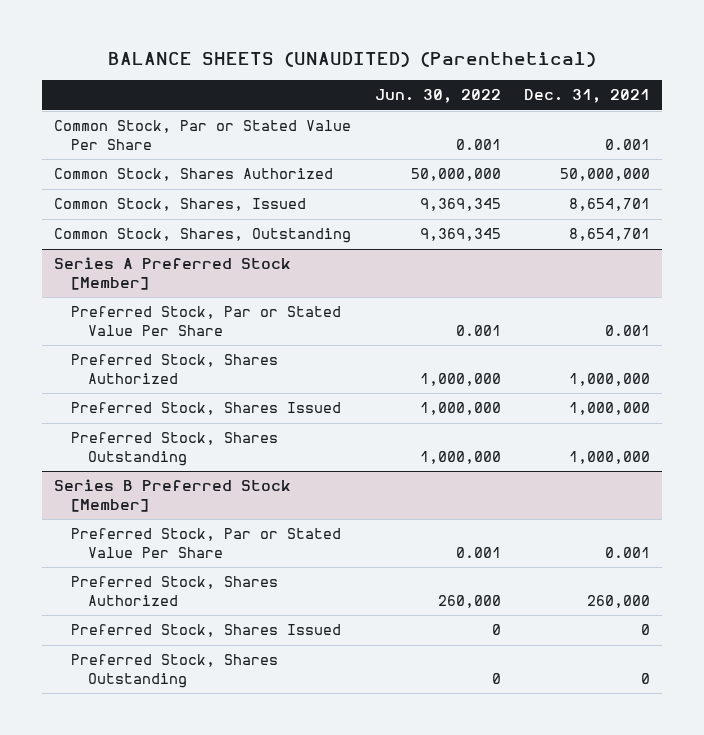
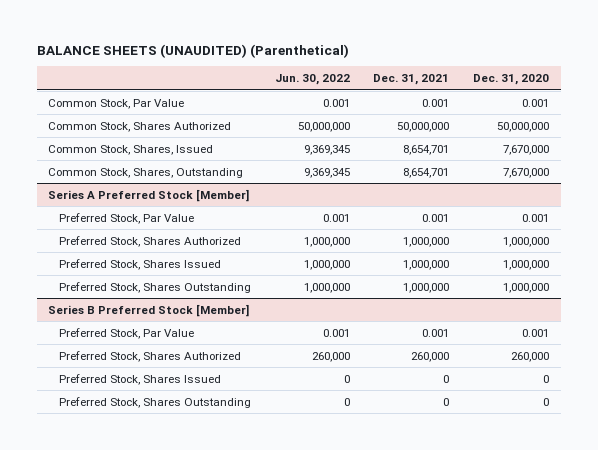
- | Jun. 30, 2022 | Dec. 31, 2021
+ | Jun. 30, 2022 | Dec. 31, 2021 | Dec. 31, 2020
- Common Stock, Par or Stated Value Per Share | 0.001 | 0.001
+ Common Stock, Par Value | 0.001 | 0.001 | 0.001
@ Series A Preferred Stock [Member]
- Preferred Stock, Par or Stated Value Per Share | 0.001 | 0.001
+ Preferred Stock, Par Value | 0.001 | 0.001 | 0.001
@ Series B Preferred Stock [Member]
- Preferred Stock, Par or Stated Value Per Share | 0.001 | 0.001
+ Preferred Stock, Par Value | 0.001 | 0.001 | 0.001

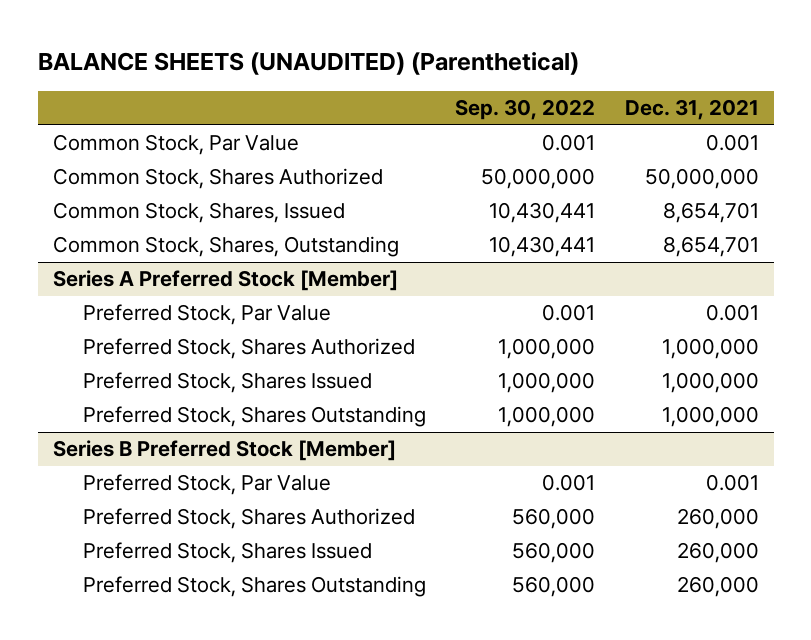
- | Jun. 30, 2022 | Dec. 31, 2021 | Dec. 31, 2020
+ | Sep. 30, 2022 | Dec. 31, 2021
@ Series B Preferred Stock [Member]
- Preferred Stock, Shares Issued | 0 | 0 | 0
- Preferred Stock, Shares Outstanding | 0 | 0 | 0
+ Preferred Stock, Shares Issued | 560,000 | 260,000
+ Preferred Stock, Shares Outstanding | 560,000 | 260,000

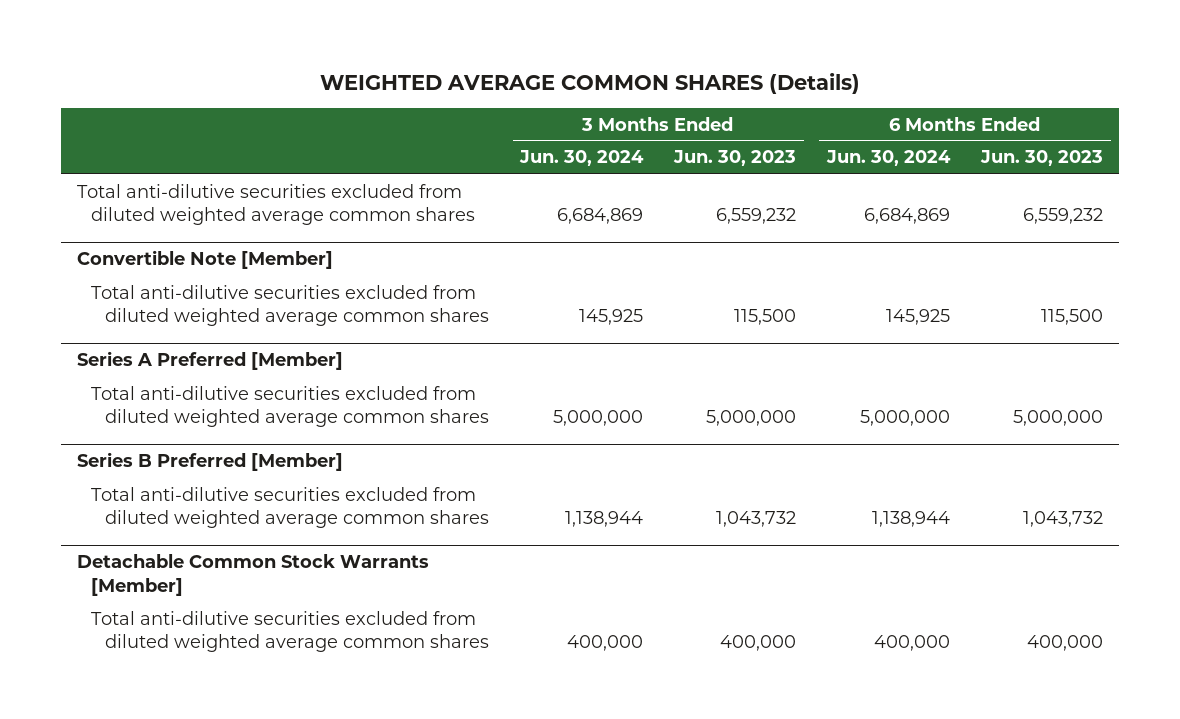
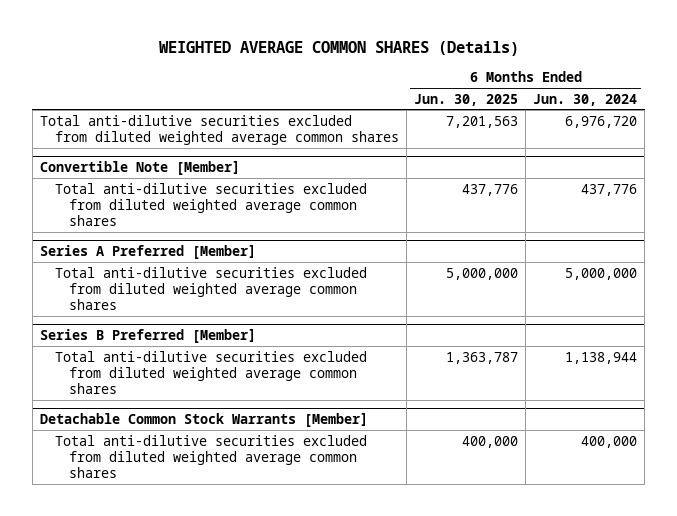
- | 3 Months Ended Jun. 30, 2024 | 3 Months Ended Jun. 30, 2023 | 6 Months Ended Jun. 30, 2024 | 6 Months Ended Jun. 30, 2023
+ | 6 Months Ended Jun. 30, 2025 | 6 Months Ended Jun. 30, 2024
- Total anti-dilutive securities excluded from diluted weighted average common shares | 6,684,869 | 6,559,232 | 6,684,869 | 6,559,232
+ Total anti-dilutive securities excluded from diluted weighted average common shares | 7,201,563 | 6,976,720
@ Convertible Note [Member]
- Total anti-dilutive securities excluded from diluted weighted average common shares | 145,925 | 115,500 | 145,925 | 115,500
+ Total anti-dilutive securities excluded from diluted weighted average common shares | 437,776 | 437,776

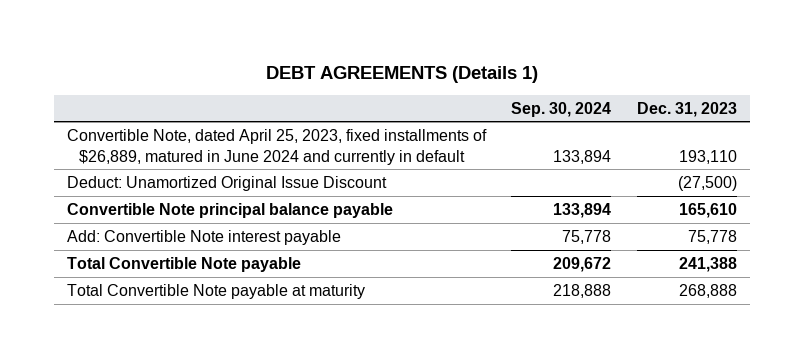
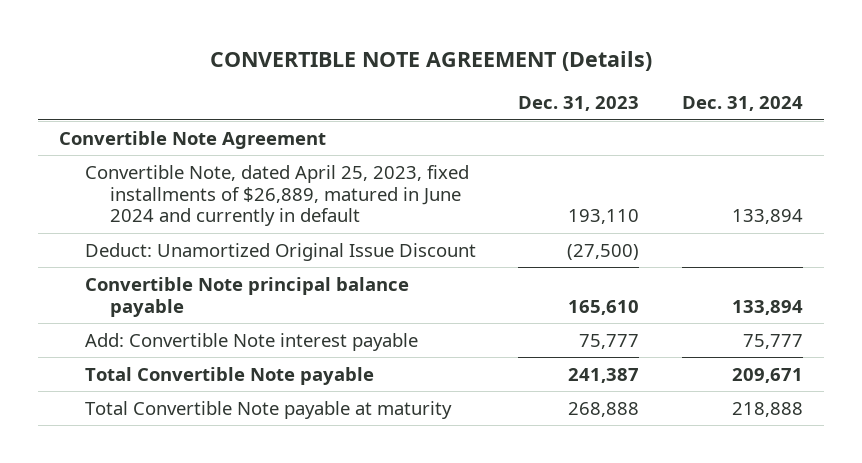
- DEBT AGREEMENTS (Details 1)
+ CONVERTIBLE NOTE AGREEMENT (Details)
- | Sep. 30, 2024 | Dec. 31, 2023
+ | Dec. 31, 2023 | Dec. 31, 2024
+ Convertible Note Agreement
- Add: Convertible Note interest payable | 75,778 | 75,778
- Total Convertible Note payable | 209,672 | 241,388
+ Add: Convertible Note interest payable | 75,777 | 75,777
+ Total Convertible Note payable | 241,387 | 209,671

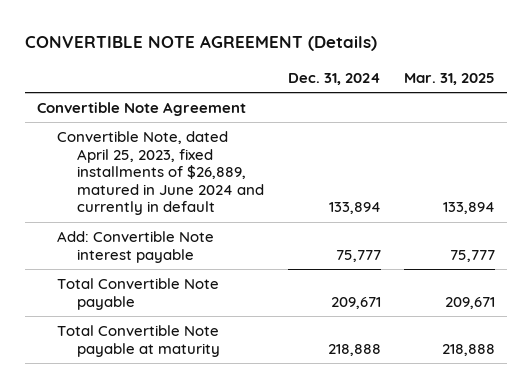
- | Dec. 31, 2023 | Dec. 31, 2024
+ | Dec. 31, 2024 | Mar. 31, 2025
- Deduct: Unamortized Original Issue Discount | (27,500) |
- Convertible Note principal balance payable | 165,610 | 133,894

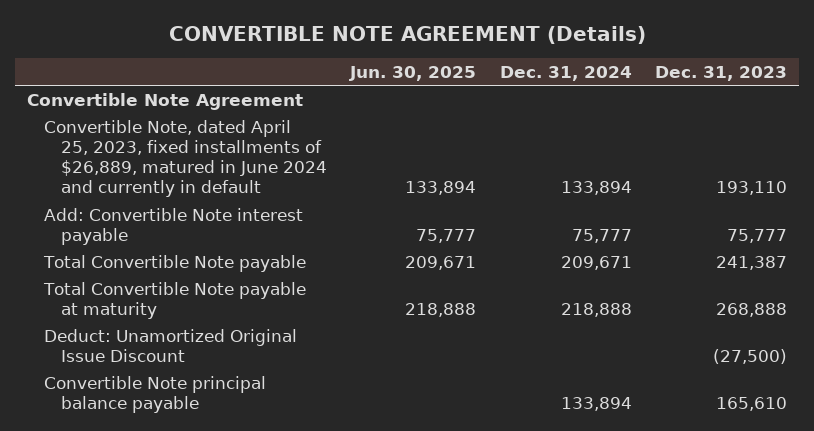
- | Dec. 31, 2024 | Mar. 31, 2025
+ | Jun. 30, 2025 | Dec. 31, 2024 | Dec. 31, 2023
+ Deduct: Unamortized Original Issue Discount | | | (27,500)
+ Convertible Note principal balance payable | | 133,894 | 165,610

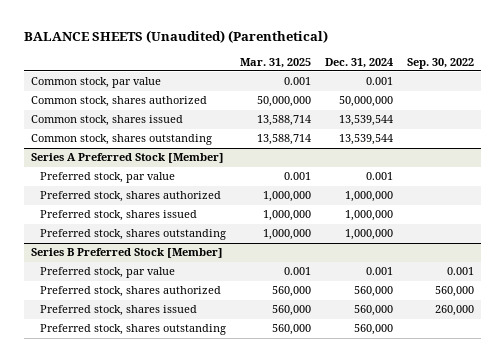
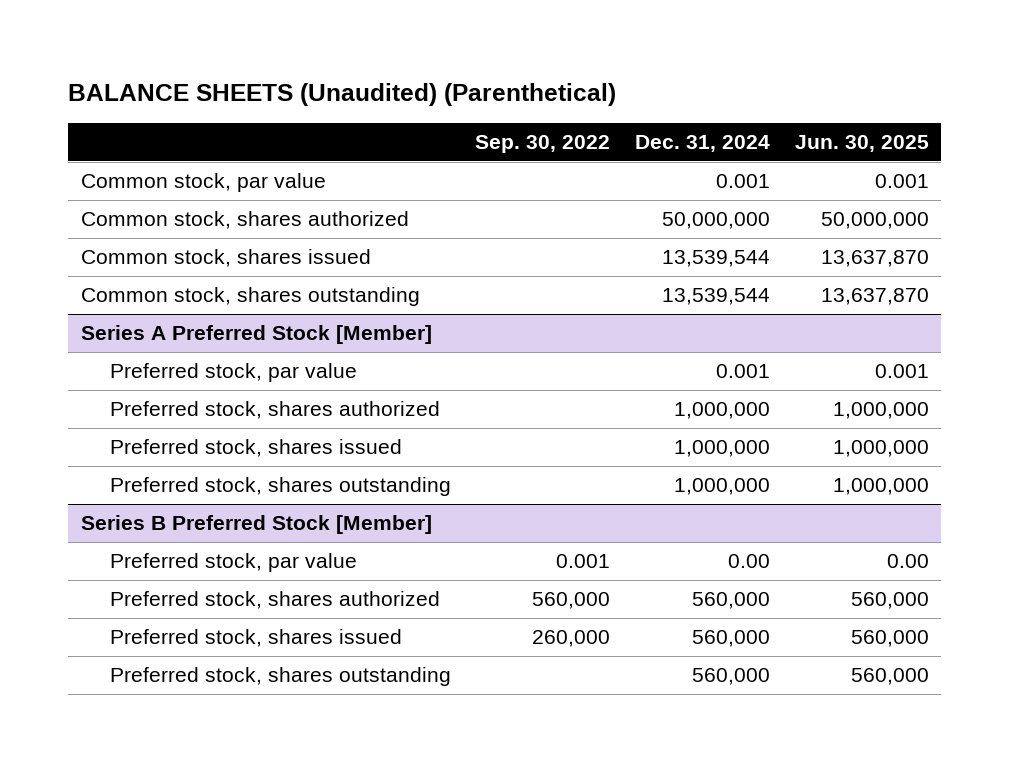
- | Mar. 31, 2025 | Dec. 31, 2024 | Sep. 30, 2022
+ | Sep. 30, 2022 | Dec. 31, 2024 | Jun. 30, 2025
@ Series B Preferred Stock [Member]
- Preferred stock, par value | 0.001 | 0.001 | 0.001
+ Preferred stock, par value | 0.001 | 0.00 | 0.00

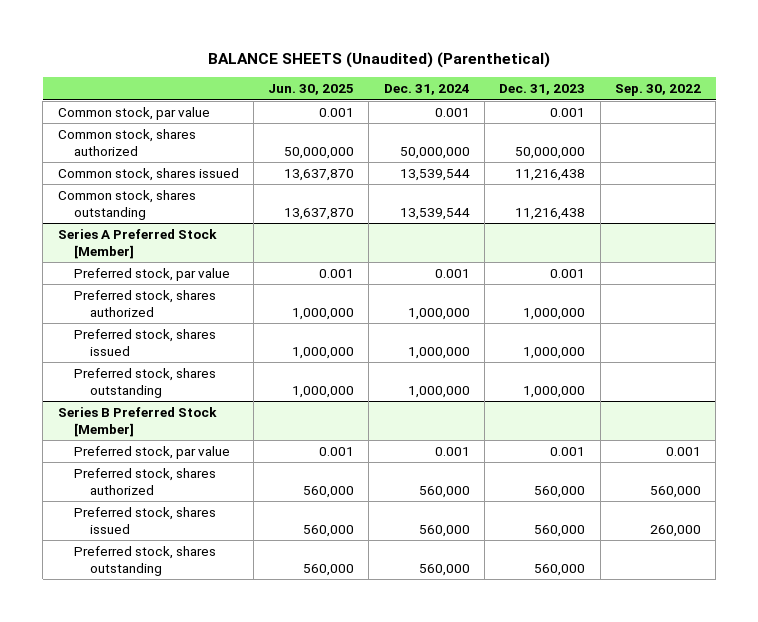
- | Sep. 30, 2022 | Dec. 31, 2024 | Jun. 30, 2025
+ | Jun. 30, 2025 | Dec. 31, 2024 | Dec. 31, 2023 | Sep. 30, 2022
@ Series B Preferred Stock [Member]
- Preferred stock, par value | 0.001 | 0.00 | 0.00
+ Preferred stock, par value | 0.001 | 0.001 | 0.001 | 0.001

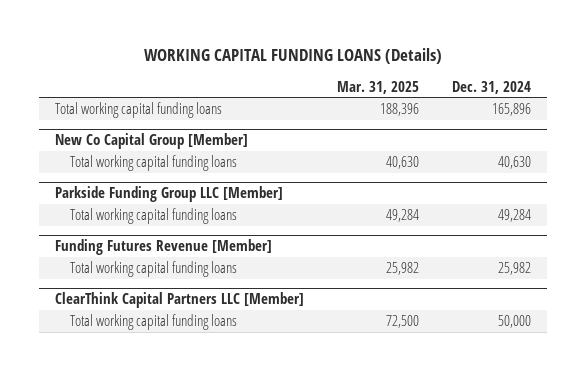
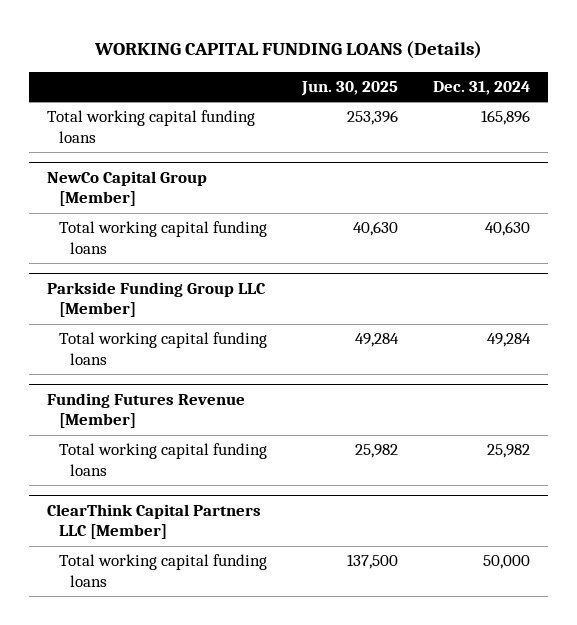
- | Mar. 31, 2025 | Dec. 31, 2024
+ | Jun. 30, 2025 | Dec. 31, 2024
- New Co Capital Group [Member]
+ NewCo Capital Group [Member]

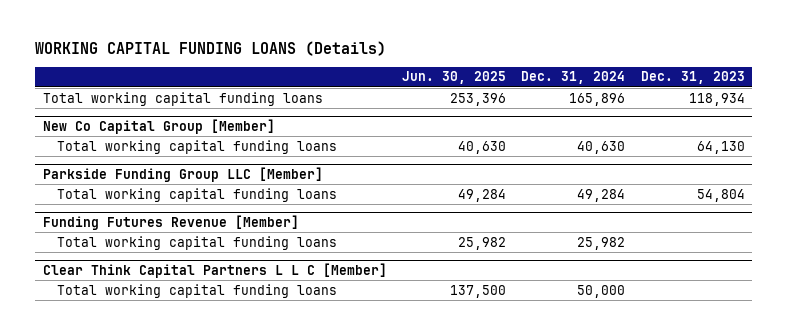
- | Jun. 30, 2025 | Dec. 31, 2024
+ | Jun. 30, 2025 | Dec. 31, 2024 | Dec. 31, 2023
- NewCo Capital Group [Member]
+ New Co Capital Group [Member]
- ClearThink Capital Partners LLC [Member]
+ Clear Think Capital Partners L L C [Member]

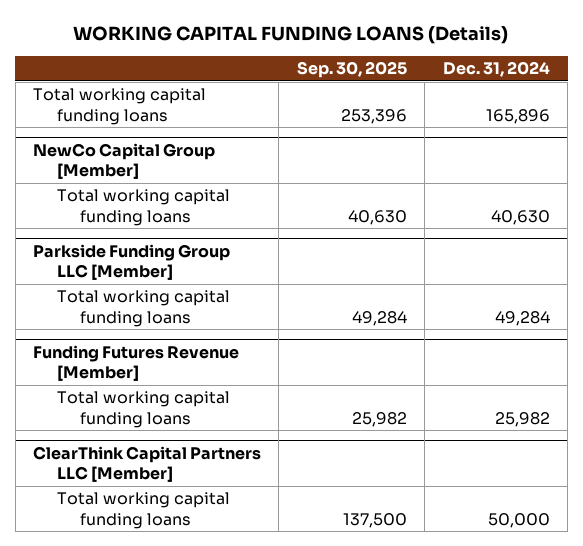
- | Jun. 30, 2025 | Dec. 31, 2024 | Dec. 31, 2023
+ | Sep. 30, 2025 | Dec. 31, 2024
- New Co Capital Group [Member]
+ NewCo Capital Group [Member]
- Clear Think Capital Partners L L C [Member]
+ ClearThink Capital Partners LLC [Member]

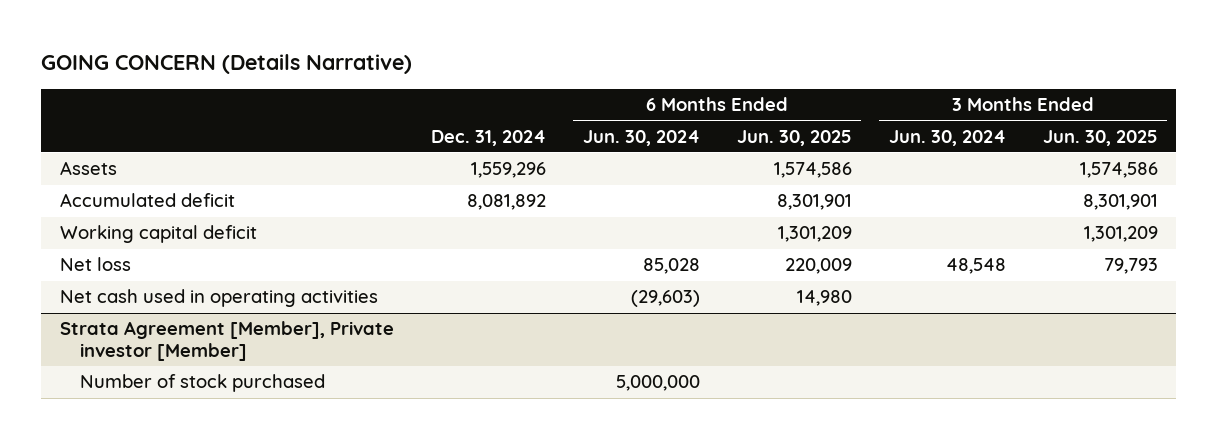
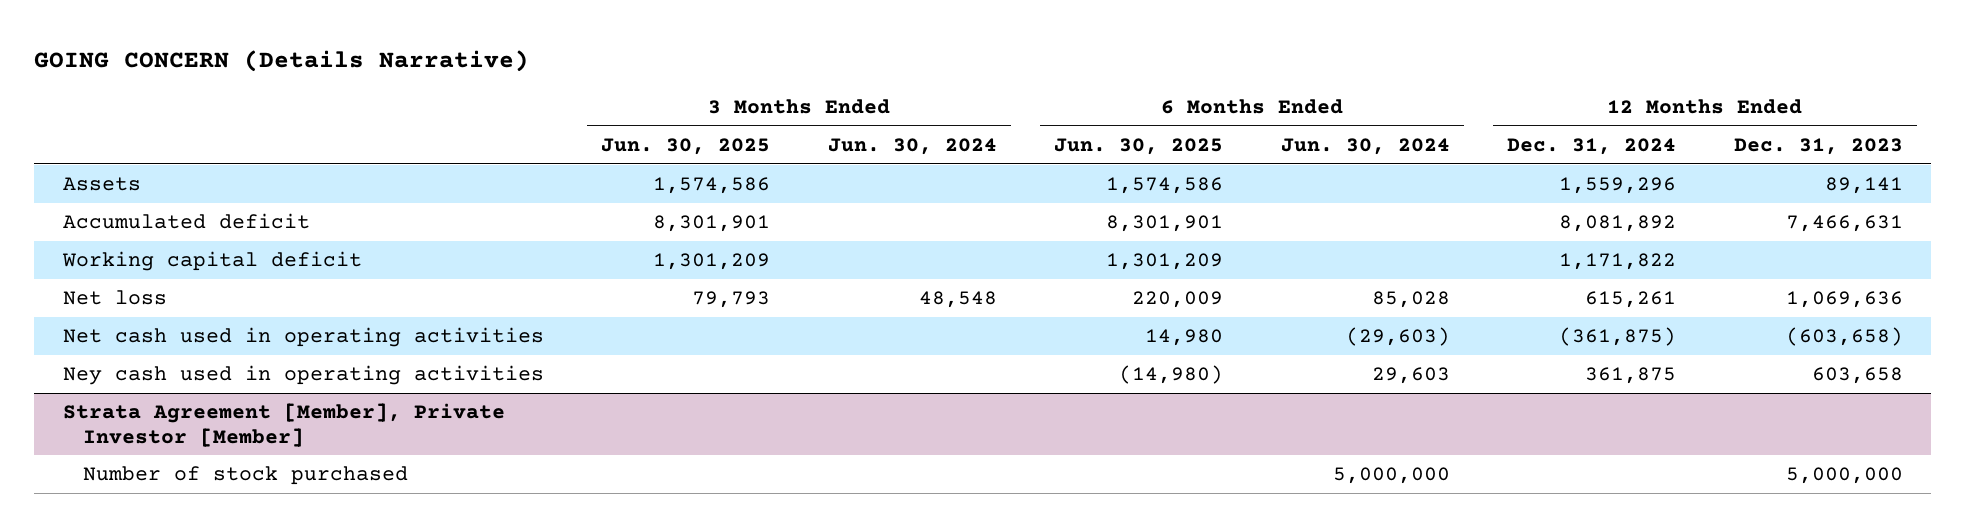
- | Dec. 31, 2024 | 6 Months Ended Jun. 30, 2024 | 6 Months Ended Jun. 30, 2025 | 3 Months Ended Jun. 30, 2024 | 3 Months Ended Jun. 30, 2025
+ | 3 Months Ended Jun. 30, 2025 | 3 Months Ended Jun. 30, 2024 | 6 Months Ended Jun. 30, 2025 | 6 Months Ended Jun. 30, 2024 | 12 Months Ended Dec. 31, 2024 | 12 Months Ended Dec. 31, 2023
- Strata Agreement [Member], Private investor [Member]
+ Ney cash used in operating activities | | | (14,980) | 29,603 | 361,875 | 603,658
+ Strata Agreement [Member], Private Investor [Member]

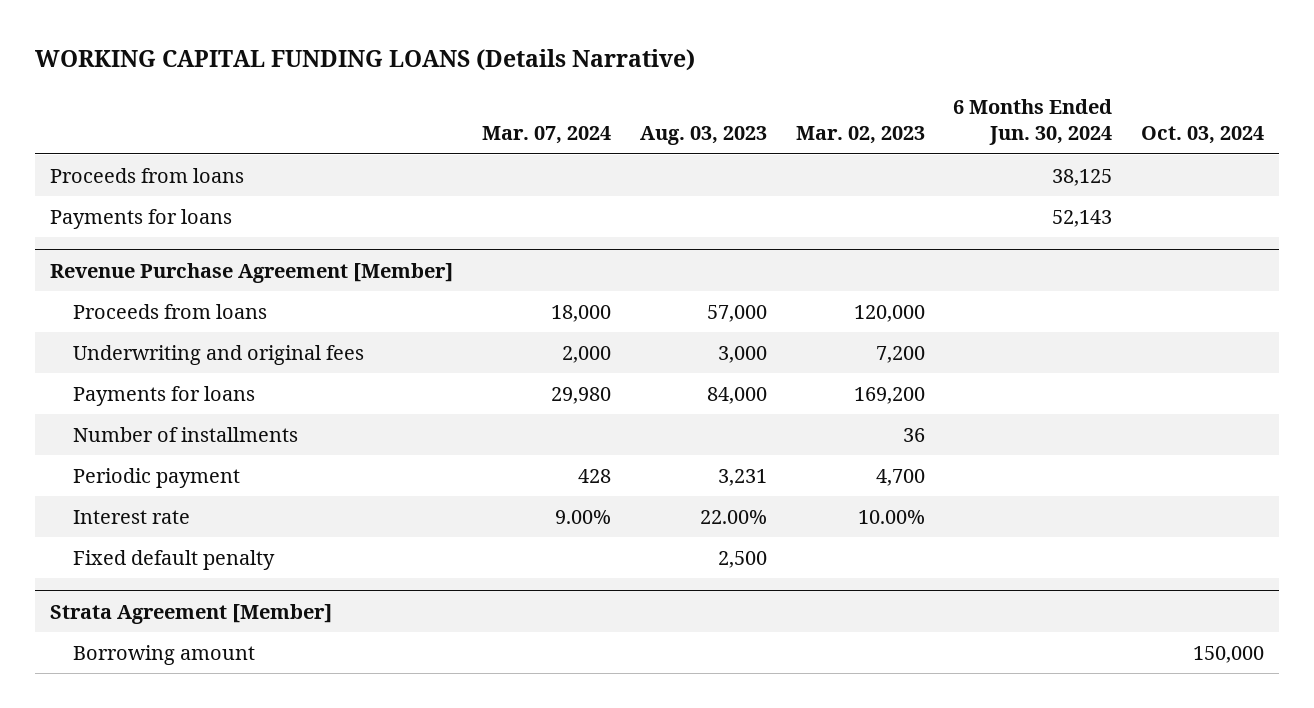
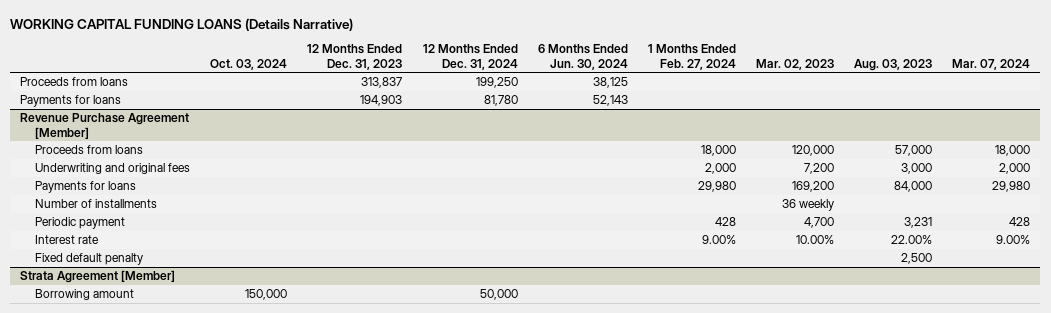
- | Mar. 07, 2024 | Aug. 03, 2023 | Mar. 02, 2023 | 6 Months Ended Jun. 30, 2024 | Oct. 03, 2024
+ | Oct. 03, 2024 | 12 Months Ended Dec. 31, 2023 | 12 Months Ended Dec. 31, 2024 | 6 Months Ended Jun. 30, 2024 | 1 Months Ended Feb. 27, 2024 | Mar. 02, 2023 | Aug. 03, 2023 | Mar. 07, 2024
@ Revenue Purchase Agreement [Member]
- Number of installments | | | 36 | |
+ Number of installments | | | | | | 36 weekly | |

